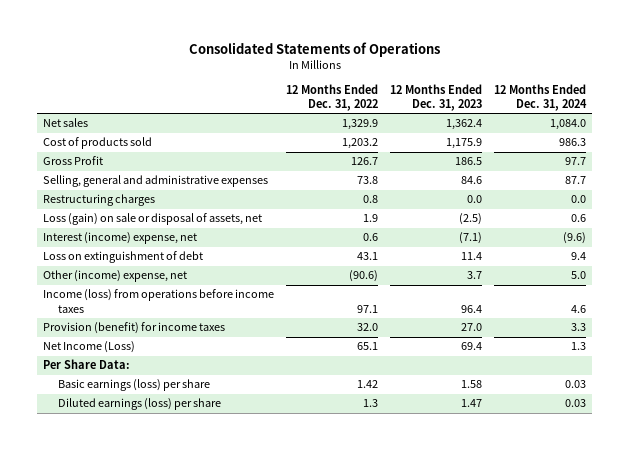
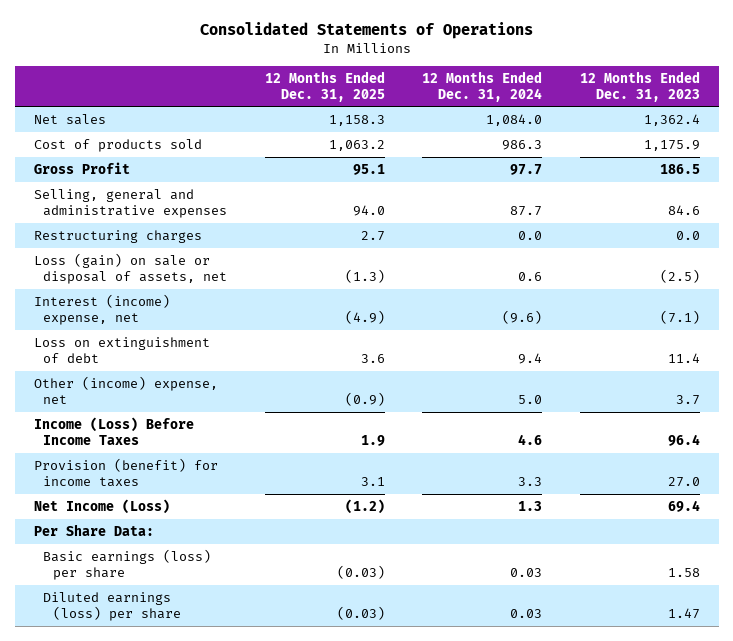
- | 12 Months Ended Dec. 31, 2022 | 12 Months Ended Dec. 31, 2023 | 12 Months Ended Dec. 31, 2024
+ | 12 Months Ended Dec. 31, 2025 | 12 Months Ended Dec. 31, 2024 | 12 Months Ended Dec. 31, 2023
- Income (loss) from operations before income taxes | 97.1 | 96.4 | 4.6
+ Income (Loss) Before Income Taxes | 1.9 | 4.6 | 96.4

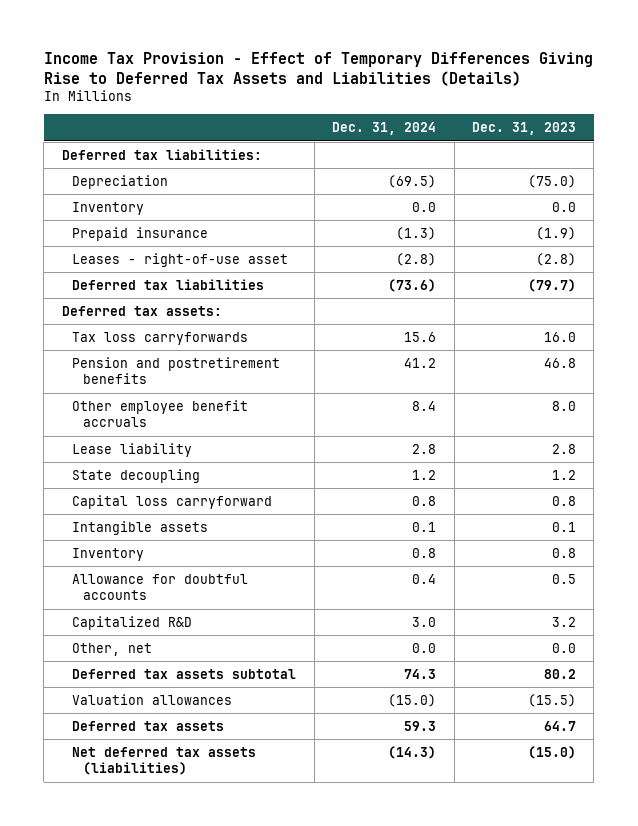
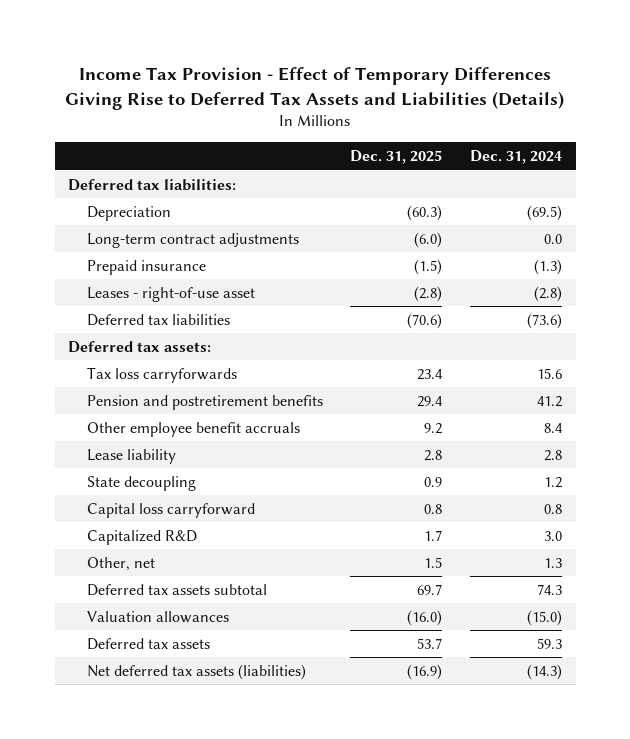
- | Dec. 31, 2024 | Dec. 31, 2023
+ | Dec. 31, 2025 | Dec. 31, 2024
- Inventory | 0.0 | 0.0
+ Long-term contract adjustments | (6.0) | 0.0
- Intangible assets | 0.1 | 0.1
- Inventory | 0.8 | 0.8
- Allowance for doubtful accounts | 0.4 | 0.5
- Other, net | 0.0 | 0.0
+ Other, net | 1.5 | 1.3

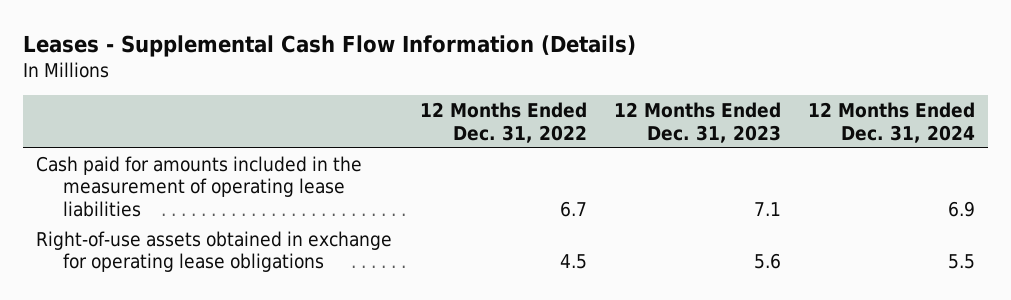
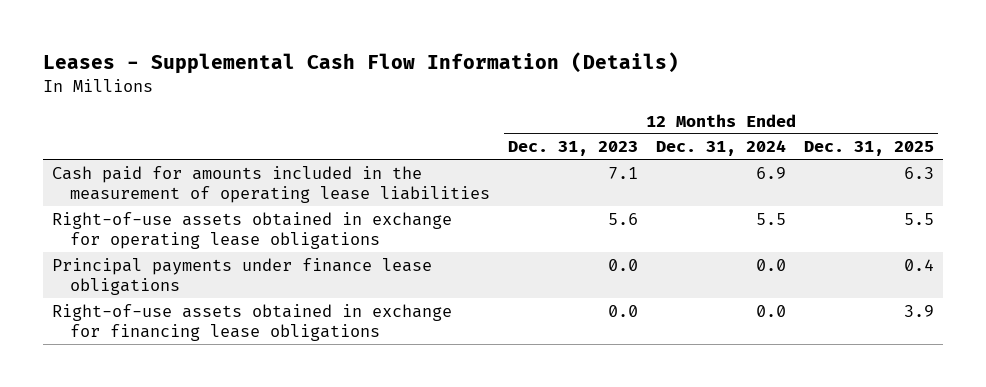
- | 12 Months Ended Dec. 31, 2022 | 12 Months Ended Dec. 31, 2023 | 12 Months Ended Dec. 31, 2024
+ | 12 Months Ended Dec. 31, 2023 | 12 Months Ended Dec. 31, 2024 | 12 Months Ended Dec. 31, 2025
+ Principal payments under finance lease obligations | 0.0 | 0.0 | 0.4
+ Right-of-use assets obtained in exchange for financing lease obligations | 0.0 | 0.0 | 3.9

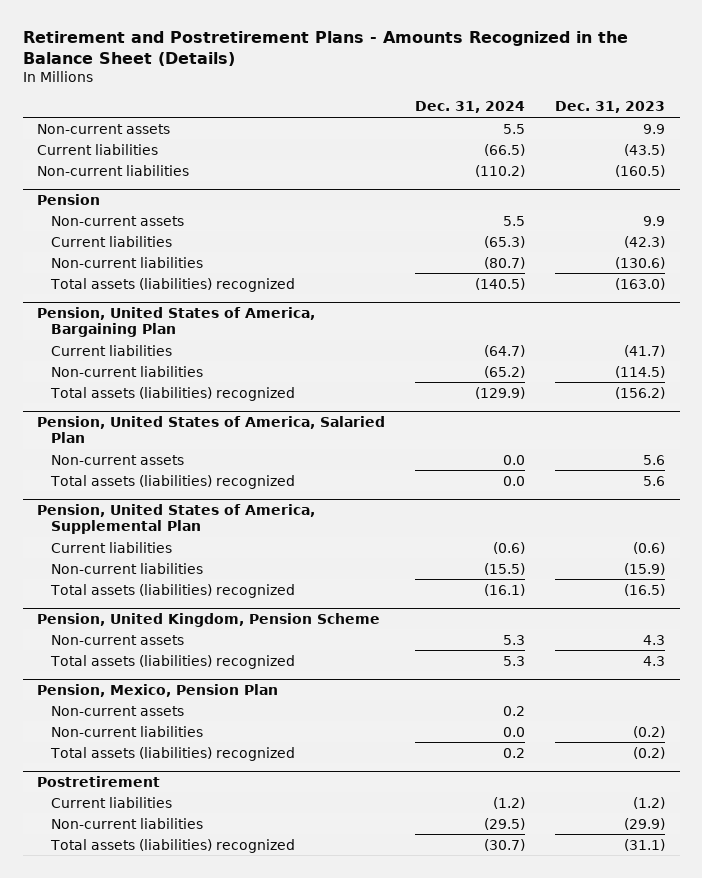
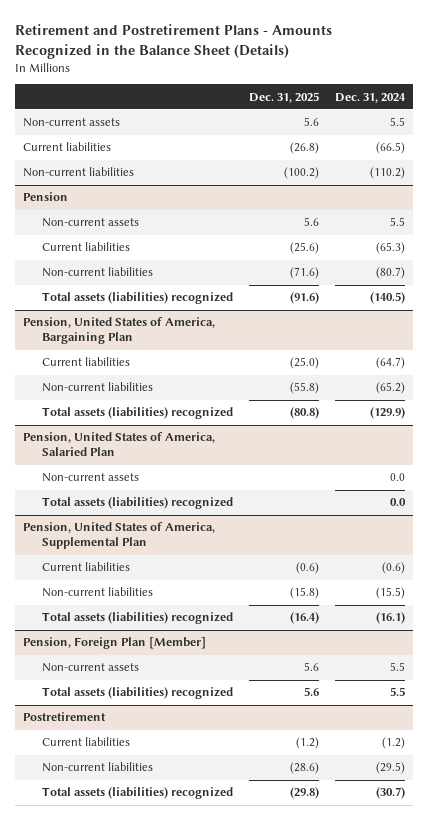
- | Dec. 31, 2024 | Dec. 31, 2023
+ | Dec. 31, 2025 | Dec. 31, 2024
- Pension, United Kingdom, Pension Scheme
- Non-current assets | 5.3 | 4.3
- Total assets (liabilities) recognized | 5.3 | 4.3
- Pension, Mexico, Pension Plan
- Non-current assets | 0.2 |
- Non-current liabilities | 0.0 | (0.2)
- Total assets (liabilities) recognized | 0.2 | (0.2)
+ Pension, Foreign Plan [Member]
+ Non-current assets | 5.6 | 5.5
+ Total assets (liabilities) recognized | 5.6 | 5.5

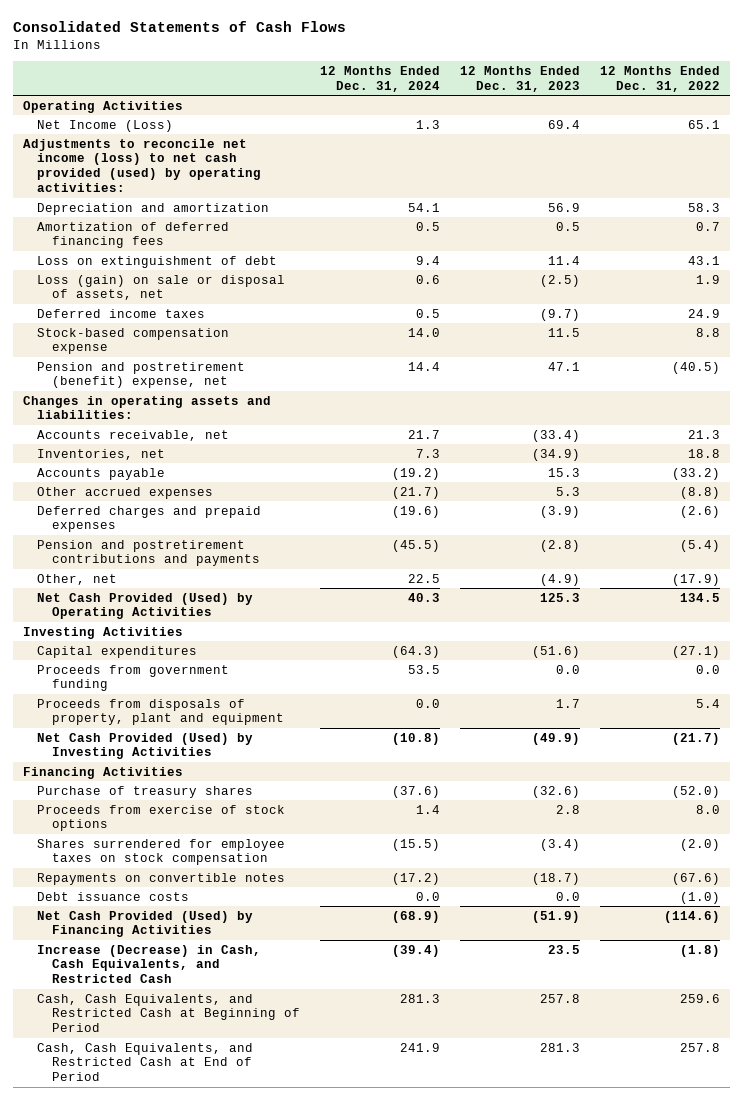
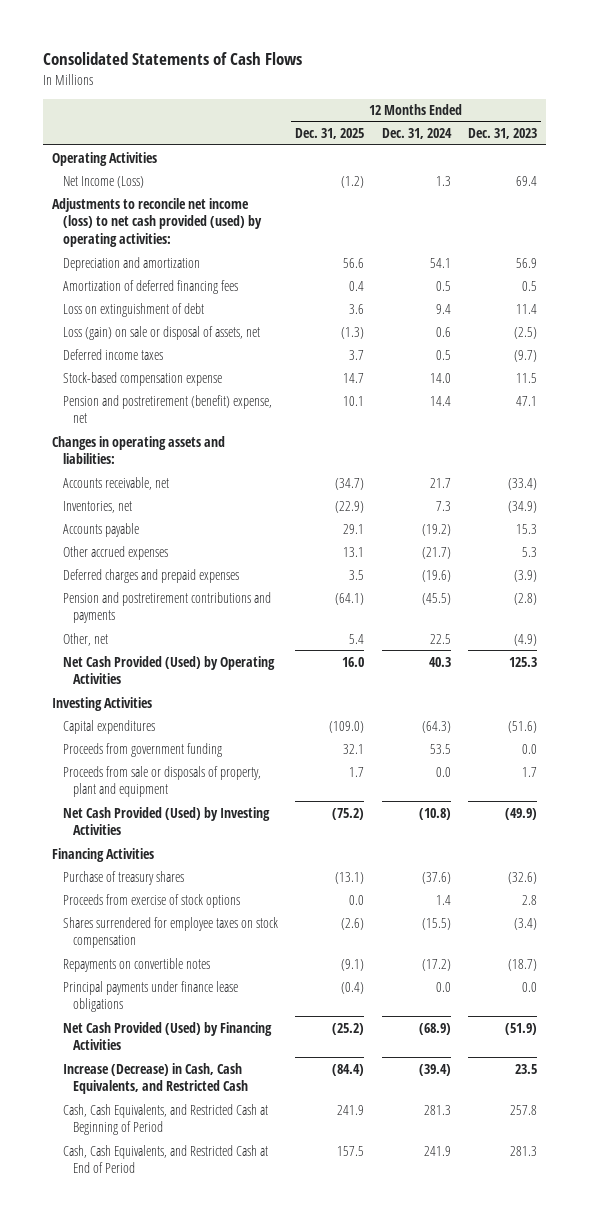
- | 12 Months Ended Dec. 31, 2024 | 12 Months Ended Dec. 31, 2023 | 12 Months Ended Dec. 31, 2022
+ | 12 Months Ended Dec. 31, 2025 | 12 Months Ended Dec. 31, 2024 | 12 Months Ended Dec. 31, 2023
- Proceeds from disposals of property, plant and equipment | 0.0 | 1.7 | 5.4
+ Proceeds from sale or disposals of property, plant and equipment | 1.7 | 0.0 | 1.7
- Debt issuance costs | 0.0 | 0.0 | (1.0)
+ Principal payments under finance lease obligations | (0.4) | 0.0 | 0.0

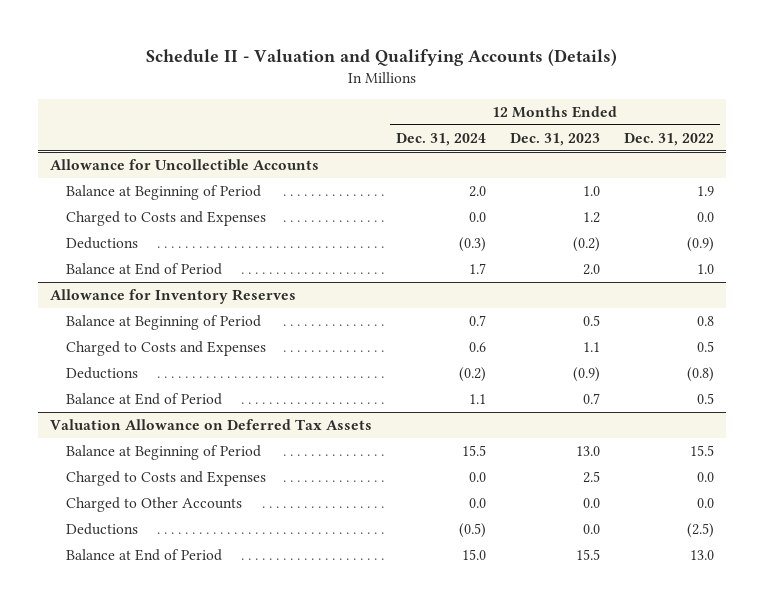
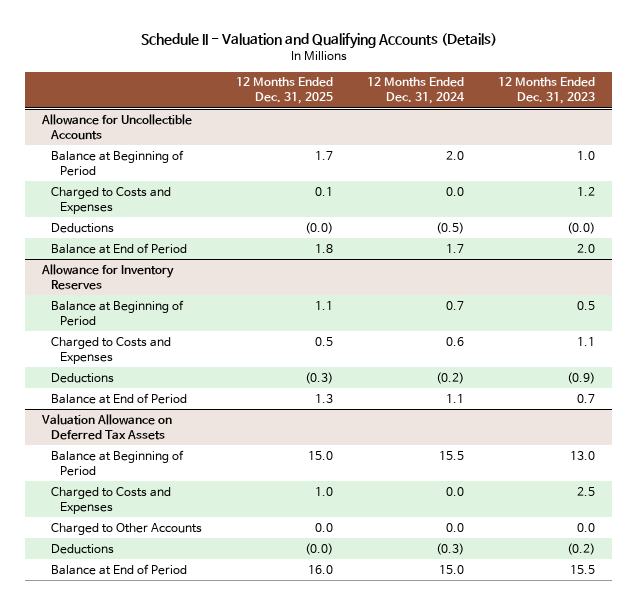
- | 12 Months Ended Dec. 31, 2024 | 12 Months Ended Dec. 31, 2023 | 12 Months Ended Dec. 31, 2022
+ | 12 Months Ended Dec. 31, 2025 | 12 Months Ended Dec. 31, 2024 | 12 Months Ended Dec. 31, 2023
@ Allowance for Uncollectible Accounts
- Deductions | (0.3) | (0.2) | (0.9)
+ Deductions | (0.0) | (0.5) | (0.0)
@ Valuation Allowance on Deferred Tax Assets
- Deductions | (0.5) | 0.0 | (2.5)
+ Deductions | (0.0) | (0.3) | (0.2)

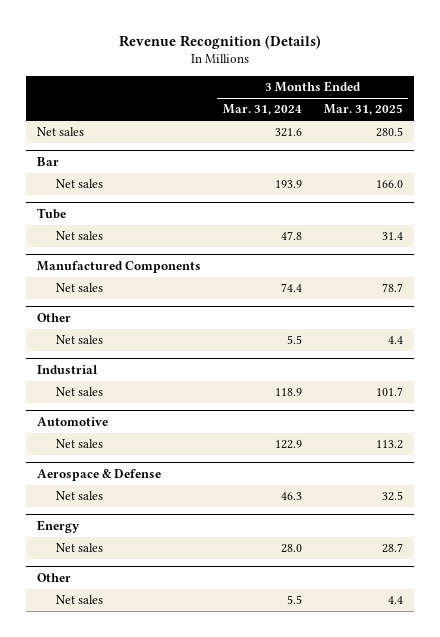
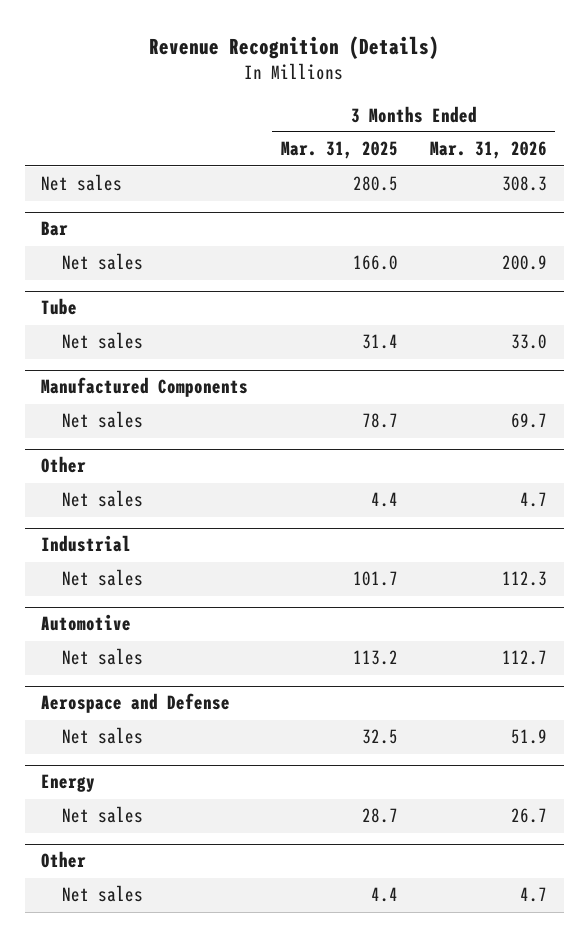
- | 3 Months Ended Mar. 31, 2024 | 3 Months Ended Mar. 31, 2025
+ | 3 Months Ended Mar. 31, 2025 | 3 Months Ended Mar. 31, 2026
- Aerospace & Defense
+ Aerospace and Defense

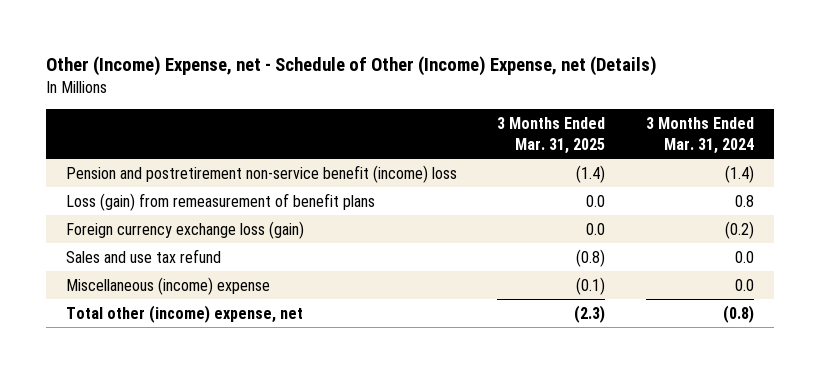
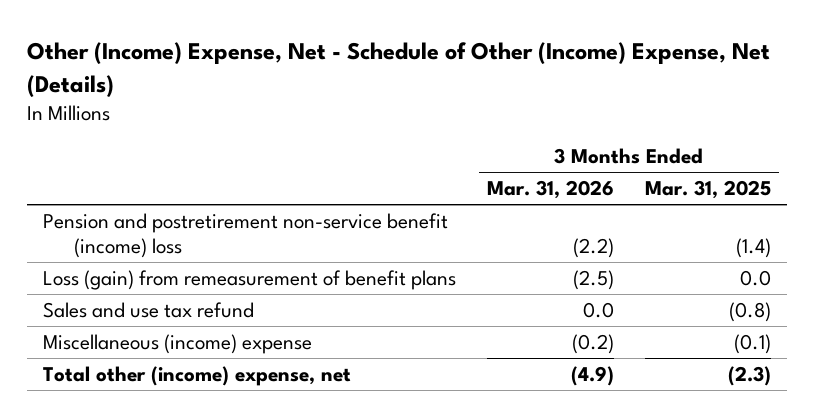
- Other (Income) Expense, net - Schedule of Other (Income) Expense, net (Details)
+ Other (Income) Expense, Net - Schedule of Other (Income) Expense, Net (Details)
- | 3 Months Ended Mar. 31, 2025 | 3 Months Ended Mar. 31, 2024
+ | 3 Months Ended Mar. 31, 2026 | 3 Months Ended Mar. 31, 2025
- Foreign currency exchange loss (gain) | 0.0 | (0.2)

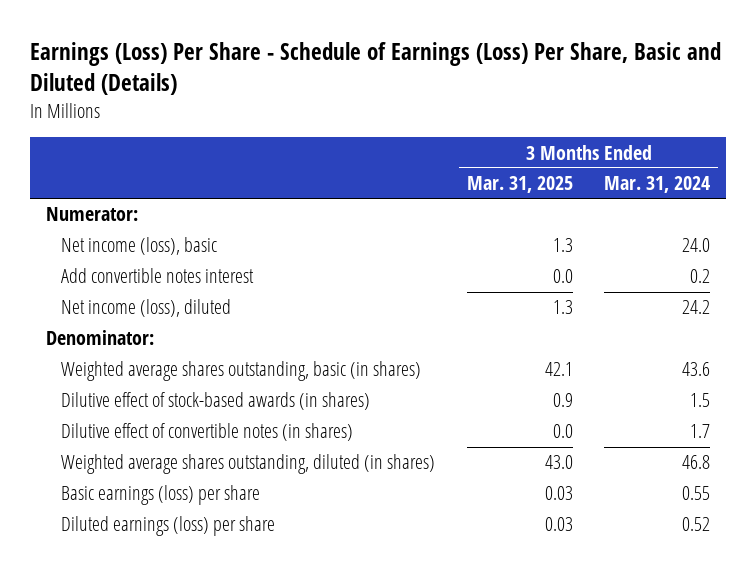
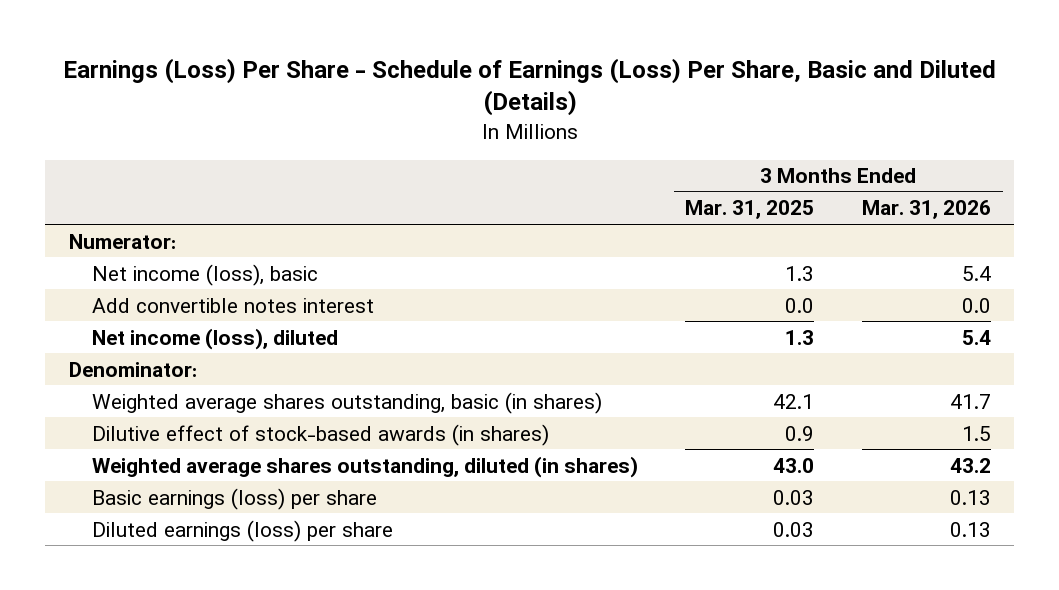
- | 3 Months Ended Mar. 31, 2025 | 3 Months Ended Mar. 31, 2024
+ | 3 Months Ended Mar. 31, 2025 | 3 Months Ended Mar. 31, 2026
- Dilutive effect of convertible notes (in shares) | 0.0 | 1.7

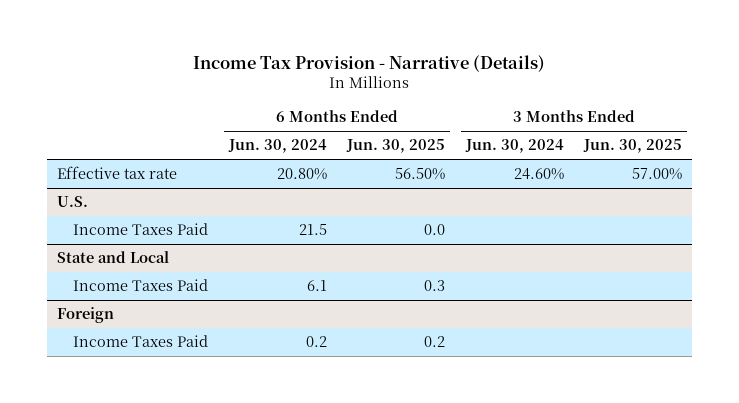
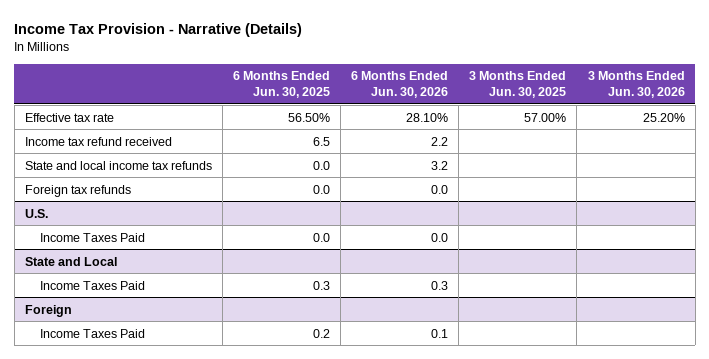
- | 6 Months Ended Jun. 30, 2024 | 6 Months Ended Jun. 30, 2025 | 3 Months Ended Jun. 30, 2024 | 3 Months Ended Jun. 30, 2025
+ | 6 Months Ended Jun. 30, 2025 | 6 Months Ended Jun. 30, 2026 | 3 Months Ended Jun. 30, 2025 | 3 Months Ended Jun. 30, 2026
+ Income tax refund received | 6.5 | 2.2 | |
+ State and local income tax refunds | 0.0 | 3.2 | |
+ Foreign tax refunds | 0.0 | 0.0 | |

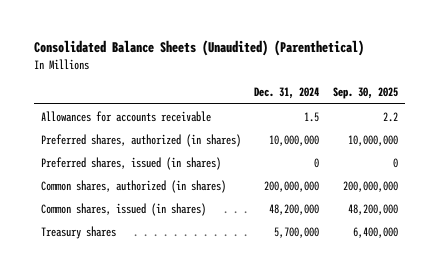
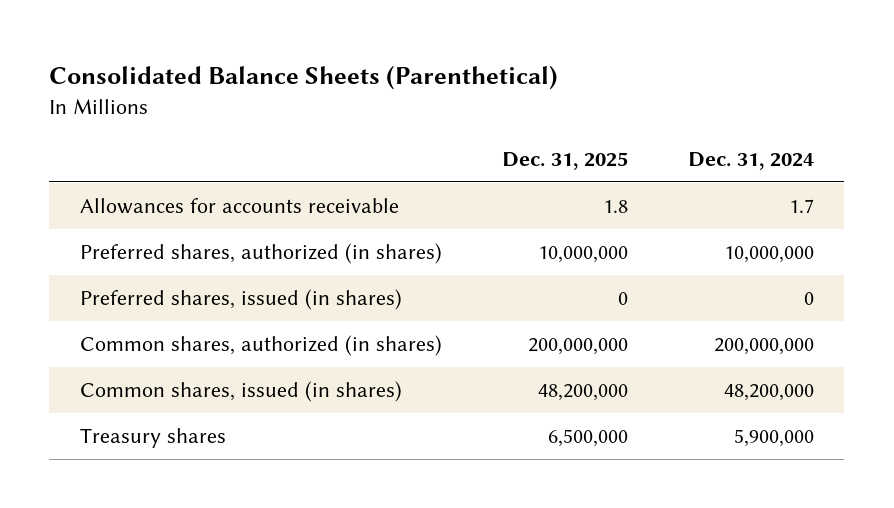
- Consolidated Balance Sheets (Unaudited) (Parenthetical)
+ Consolidated Balance Sheets (Parenthetical)
- | Dec. 31, 2024 | Sep. 30, 2025
+ | Dec. 31, 2025 | Dec. 31, 2024
- Allowances for accounts receivable | 1.5 | 2.2
+ Allowances for accounts receivable | 1.8 | 1.7
- Treasury shares | 5,700,000 | 6,400,000
+ Treasury shares | 6,500,000 | 5,900,000

